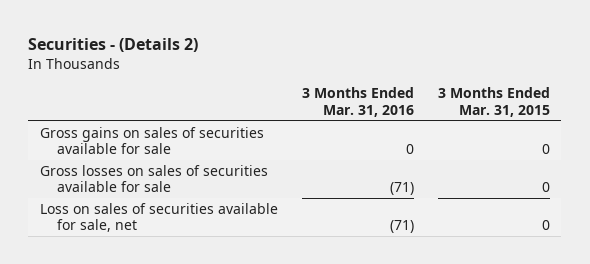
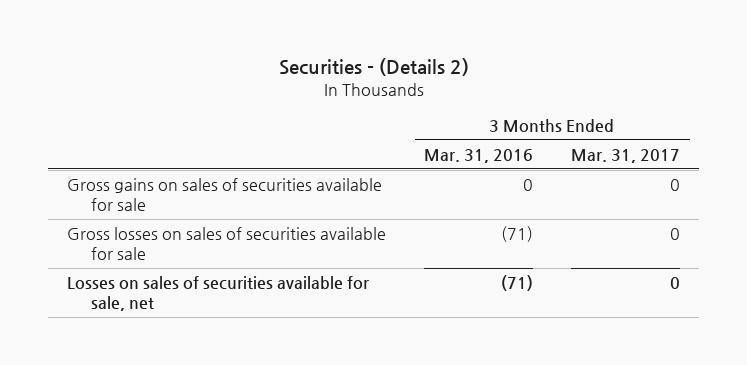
- | 3 Months Ended Mar. 31, 2016 | 3 Months Ended Mar. 31, 2015
+ | 3 Months Ended Mar. 31, 2016 | 3 Months Ended Mar. 31, 2017
- Loss on sales of securities available for sale, net | (71) | 0
+ Losses on sales of securities available for sale, net | (71) | 0

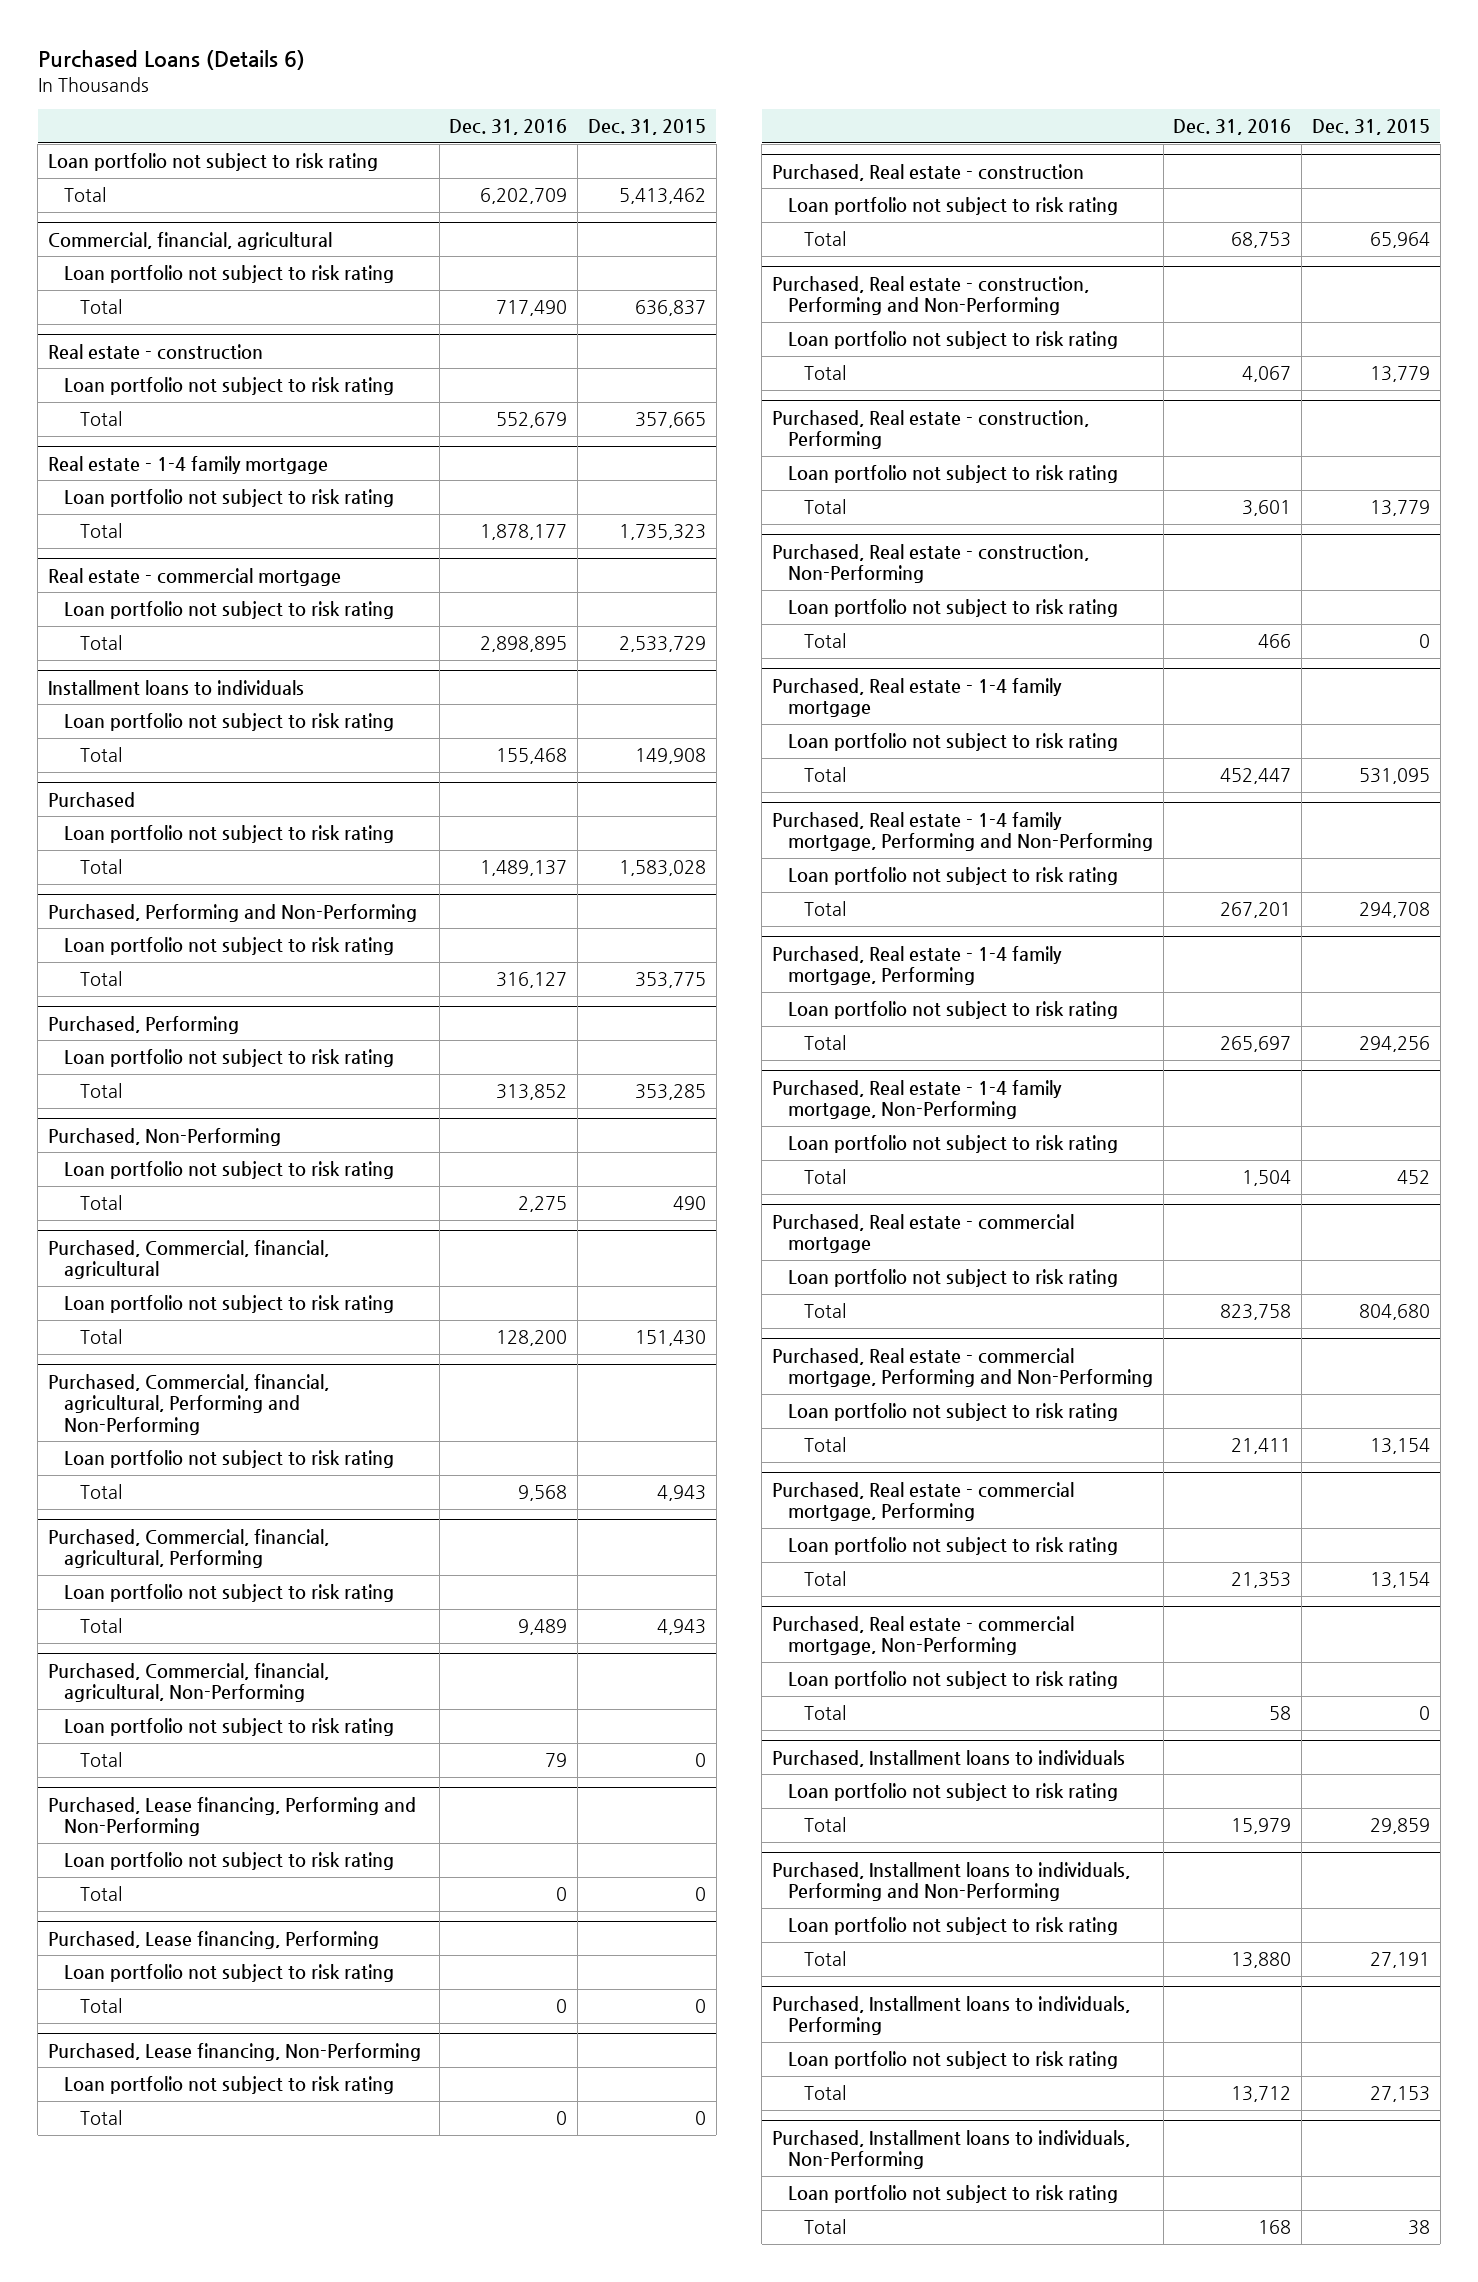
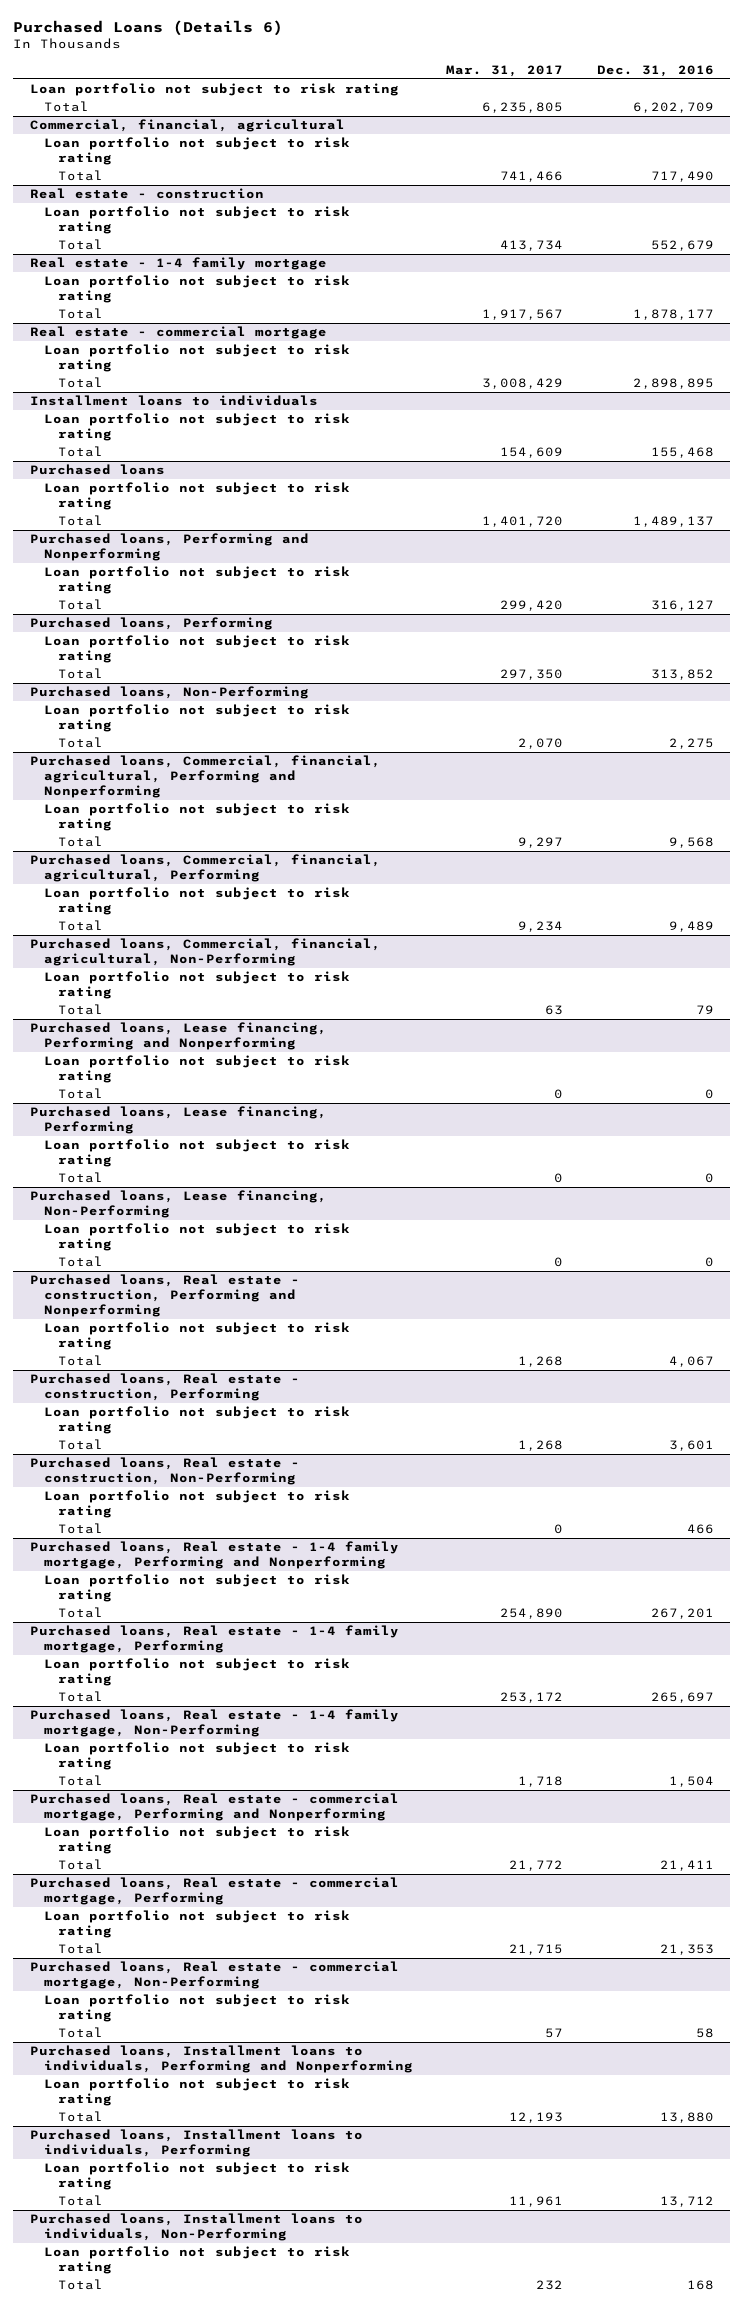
- | Dec. 31, 2016 | Dec. 31, 2015
+ | Mar. 31, 2017 | Dec. 31, 2016
- Purchased
+ Purchased loans
- Purchased, Performing and Non-Performing
+ Purchased loans, Performing and Nonperforming
- Purchased, Performing
+ Purchased loans, Performing
- Purchased, Non-Performing
+ Purchased loans, Non-Performing
- Purchased, Commercial, financial, agricultural
- Loan portfolio not subject to risk rating
- Total | 128,200 | 151,430
- Purchased, Commercial, financial, agricultural, Performing and Non-Performing
+ Purchased loans, Commercial, financial, agricultural, Performing and Nonperforming
- Purchased, Commercial, financial, agricultural, Performing
+ Purchased loans, Commercial, financial, agricultural, Performing
- Purchased, Commercial, financial, agricultural, Non-Performing
+ Purchased loans, Commercial, financial, agricultural, Non-Performing
- Purchased, Lease financing, Performing and Non-Performing
+ Purchased loans, Lease financing, Performing and Nonperforming
- Purchased, Lease financing, Performing
+ Purchased loans, Lease financing, Performing
- Purchased, Lease financing, Non-Performing
+ Purchased loans, Lease financing, Non-Performing
- Purchased, Real estate - construction
- Loan portfolio not subject to risk rating
- Total | 68,753 | 65,964
- Purchased, Real estate - construction, Performing and Non-Performing
+ Purchased loans, Real estate - construction, Performing and Nonperforming
- Purchased, Real estate - construction, Performing
+ Purchased loans, Real estate - construction, Performing
- Purchased, Real estate - construction, Non-Performing
+ Purchased loans, Real estate - construction, Non-Performing
- Purchased, Real estate - 1-4 family mortgage
- Loan portfolio not subject to risk rating
- Total | 452,447 | 531,095
- Purchased, Real estate - 1-4 family mortgage, Performing and Non-Performing
+ Purchased loans, Real estate - 1-4 family mortgage, Performing and Nonperforming
- Purchased, Real estate - 1-4 family mortgage, Performing
+ Purchased loans, Real estate - 1-4 family mortgage, Performing
- Purchased, Real estate - 1-4 family mortgage, Non-Performing
+ Purchased loans, Real estate - 1-4 family mortgage, Non-Performing
- Purchased, Real estate - commercial mortgage
- Loan portfolio not subject to risk rating
- Total | 823,758 | 804,680
- Purchased, Real estate - commercial mortgage, Performing and Non-Performing
+ Purchased loans, Real estate - commercial mortgage, Performing and Nonperforming
- Purchased, Real estate - commercial mortgage, Performing
+ Purchased loans, Real estate - commercial mortgage, Performing
- Purchased, Real estate - commercial mortgage, Non-Performing
+ Purchased loans, Real estate - commercial mortgage, Non-Performing
- Purchased, Installment loans to individuals
- Loan portfolio not subject to risk rating
- Total | 15,979 | 29,859
- Purchased, Installment loans to individuals, Performing and Non-Performing
+ Purchased loans, Installment loans to individuals, Performing and Nonperforming
- Purchased, Installment loans to individuals, Performing
+ Purchased loans, Installment loans to individuals, Performing
- Purchased, Installment loans to individuals, Non-Performing
+ Purchased loans, Installment loans to individuals, Non-Performing

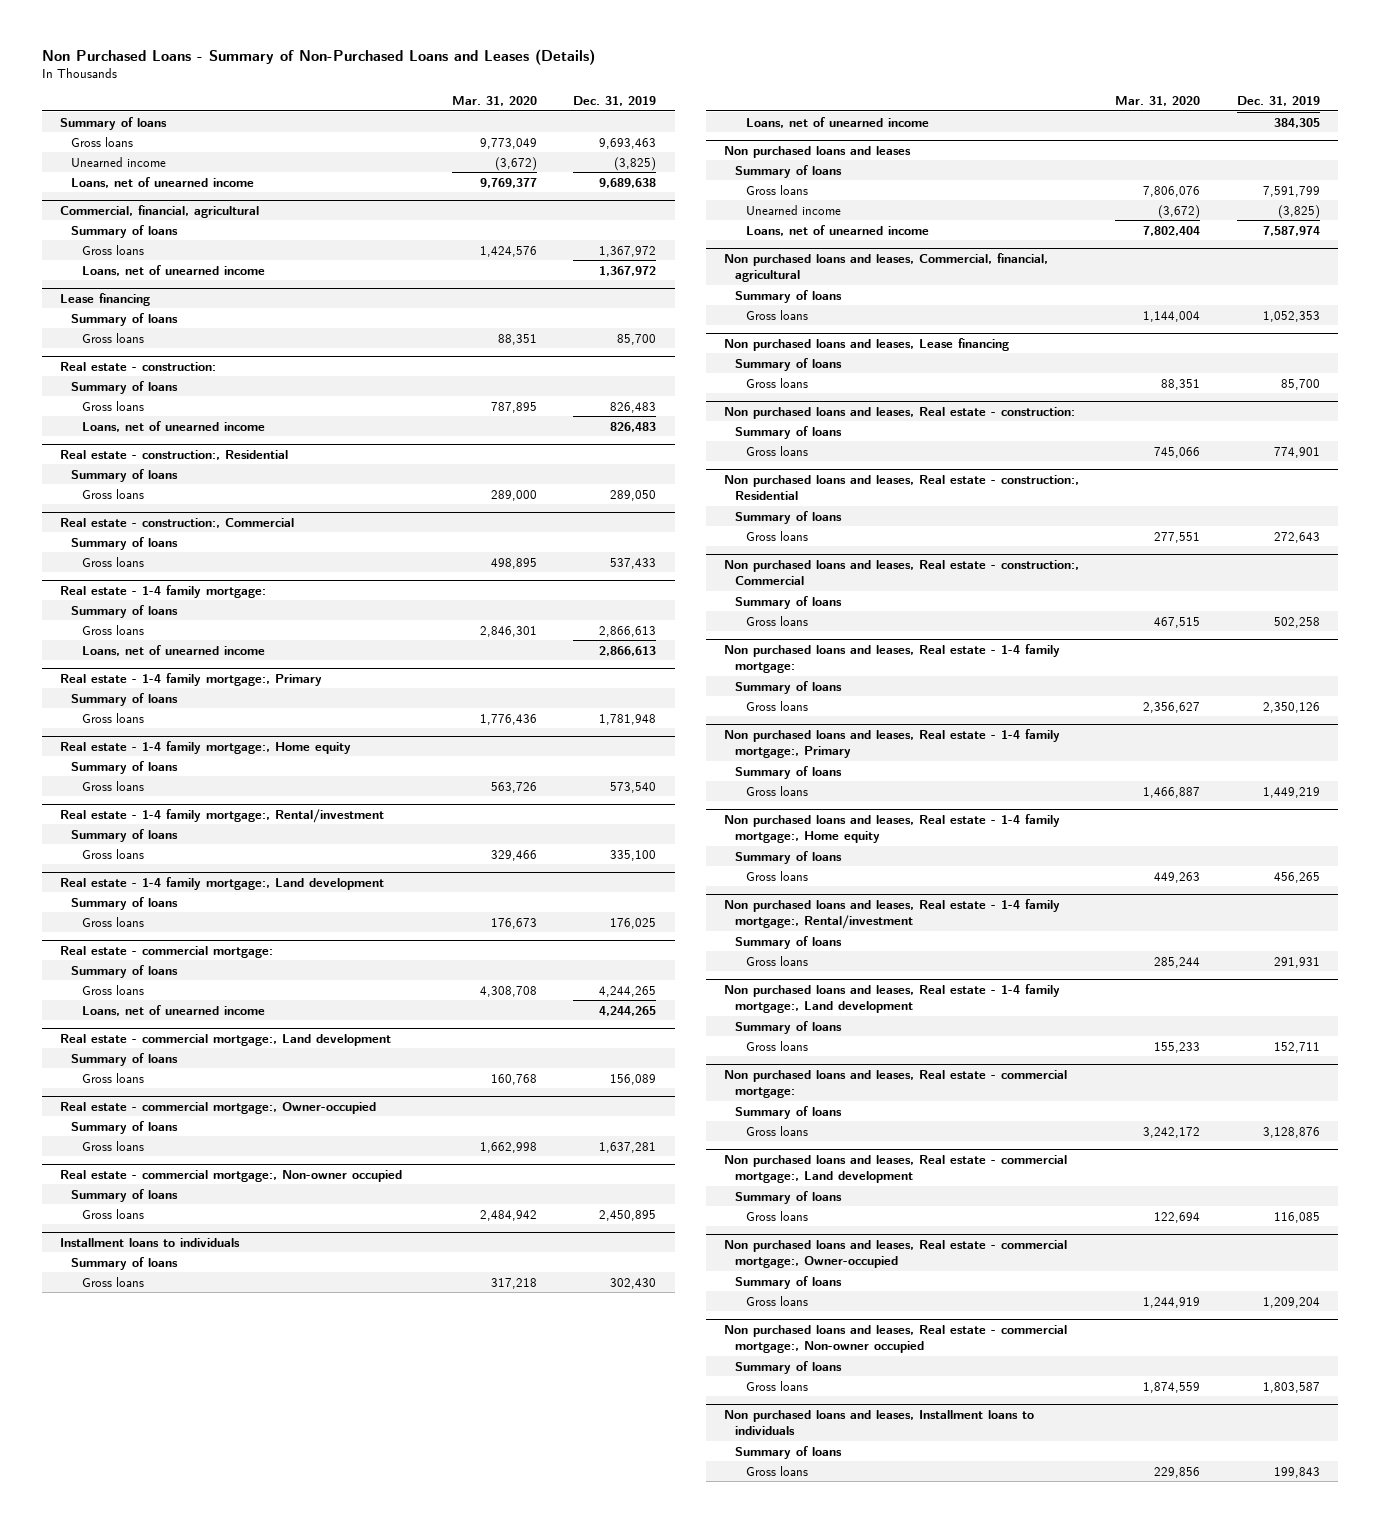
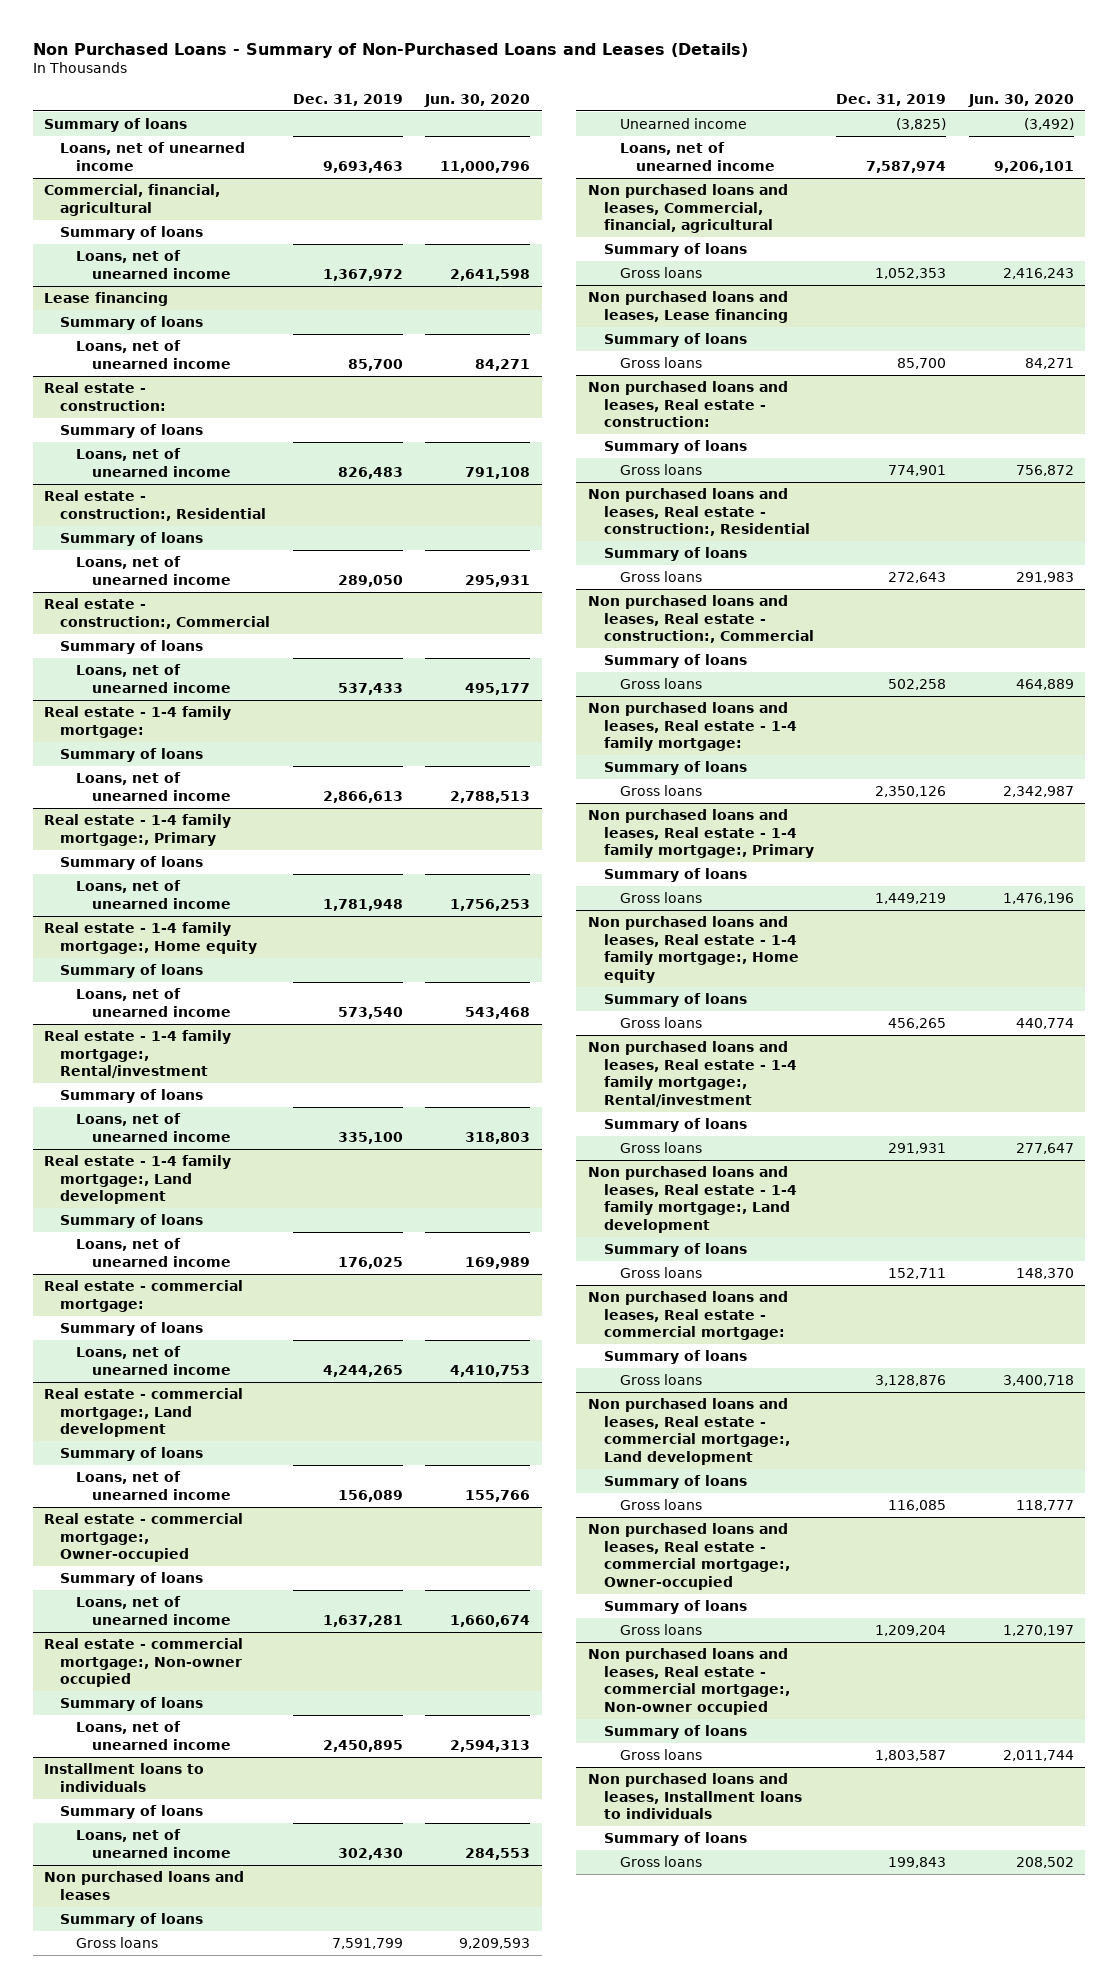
- | Mar. 31, 2020 | Dec. 31, 2019
+ | Dec. 31, 2019 | Jun. 30, 2020
- Gross loans | 9,773,049 | 9,693,463
- Unearned income | (3,672) | (3,825)
- Loans, net of unearned income | 9,769,377 | 9,689,638
+ Loans, net of unearned income | 9,693,463 | 11,000,796
@ Commercial, financial, agricultural
- Gross loans | 1,424,576 | 1,367,972
@ Lease financing
- Gross loans | 88,351 | 85,700
+ Loans, net of unearned income | 85,700 | 84,271
@ Real estate - construction:
- Gross loans | 787,895 | 826,483
@ Real estate - construction:, Residential
- Gross loans | 289,000 | 289,050
+ Loans, net of unearned income | 289,050 | 295,931
@ Real estate - construction:, Commercial
- Gross loans | 498,895 | 537,433
+ Loans, net of unearned income | 537,433 | 495,177
@ Real estate - 1-4 family mortgage:
- Gross loans | 2,846,301 | 2,866,613
@ Real estate - 1-4 family mortgage:, Primary
- Gross loans | 1,776,436 | 1,781,948
+ Loans, net of unearned income | 1,781,948 | 1,756,253
@ Real estate - 1-4 family mortgage:, Home equity
- Gross loans | 563,726 | 573,540
+ Loans, net of unearned income | 573,540 | 543,468
@ Real estate - 1-4 family mortgage:, Rental/investment
- Gross loans | 329,466 | 335,100
+ Loans, net of unearned income | 335,100 | 318,803
@ Real estate - 1-4 family mortgage:, Land development
- Gross loans | 176,673 | 176,025
+ Loans, net of unearned income | 176,025 | 169,989
@ Real estate - commercial mortgage:
- Gross loans | 4,308,708 | 4,244,265
@ Real estate - commercial mortgage:, Land development
- Gross loans | 160,768 | 156,089
+ Loans, net of unearned income | 156,089 | 155,766
@ Real estate - commercial mortgage:, Owner-occupied
- Gross loans | 1,662,998 | 1,637,281
+ Loans, net of unearned income | 1,637,281 | 1,660,674
@ Real estate - commercial mortgage:, Non-owner occupied
- Gross loans | 2,484,942 | 2,450,895
+ Loans, net of unearned income | 2,450,895 | 2,594,313
@ Installment loans to individuals
- Gross loans | 317,218 | 302,430
- Loans, net of unearned income | | 384,305
+ Loans, net of unearned income | 302,430 | 284,553

